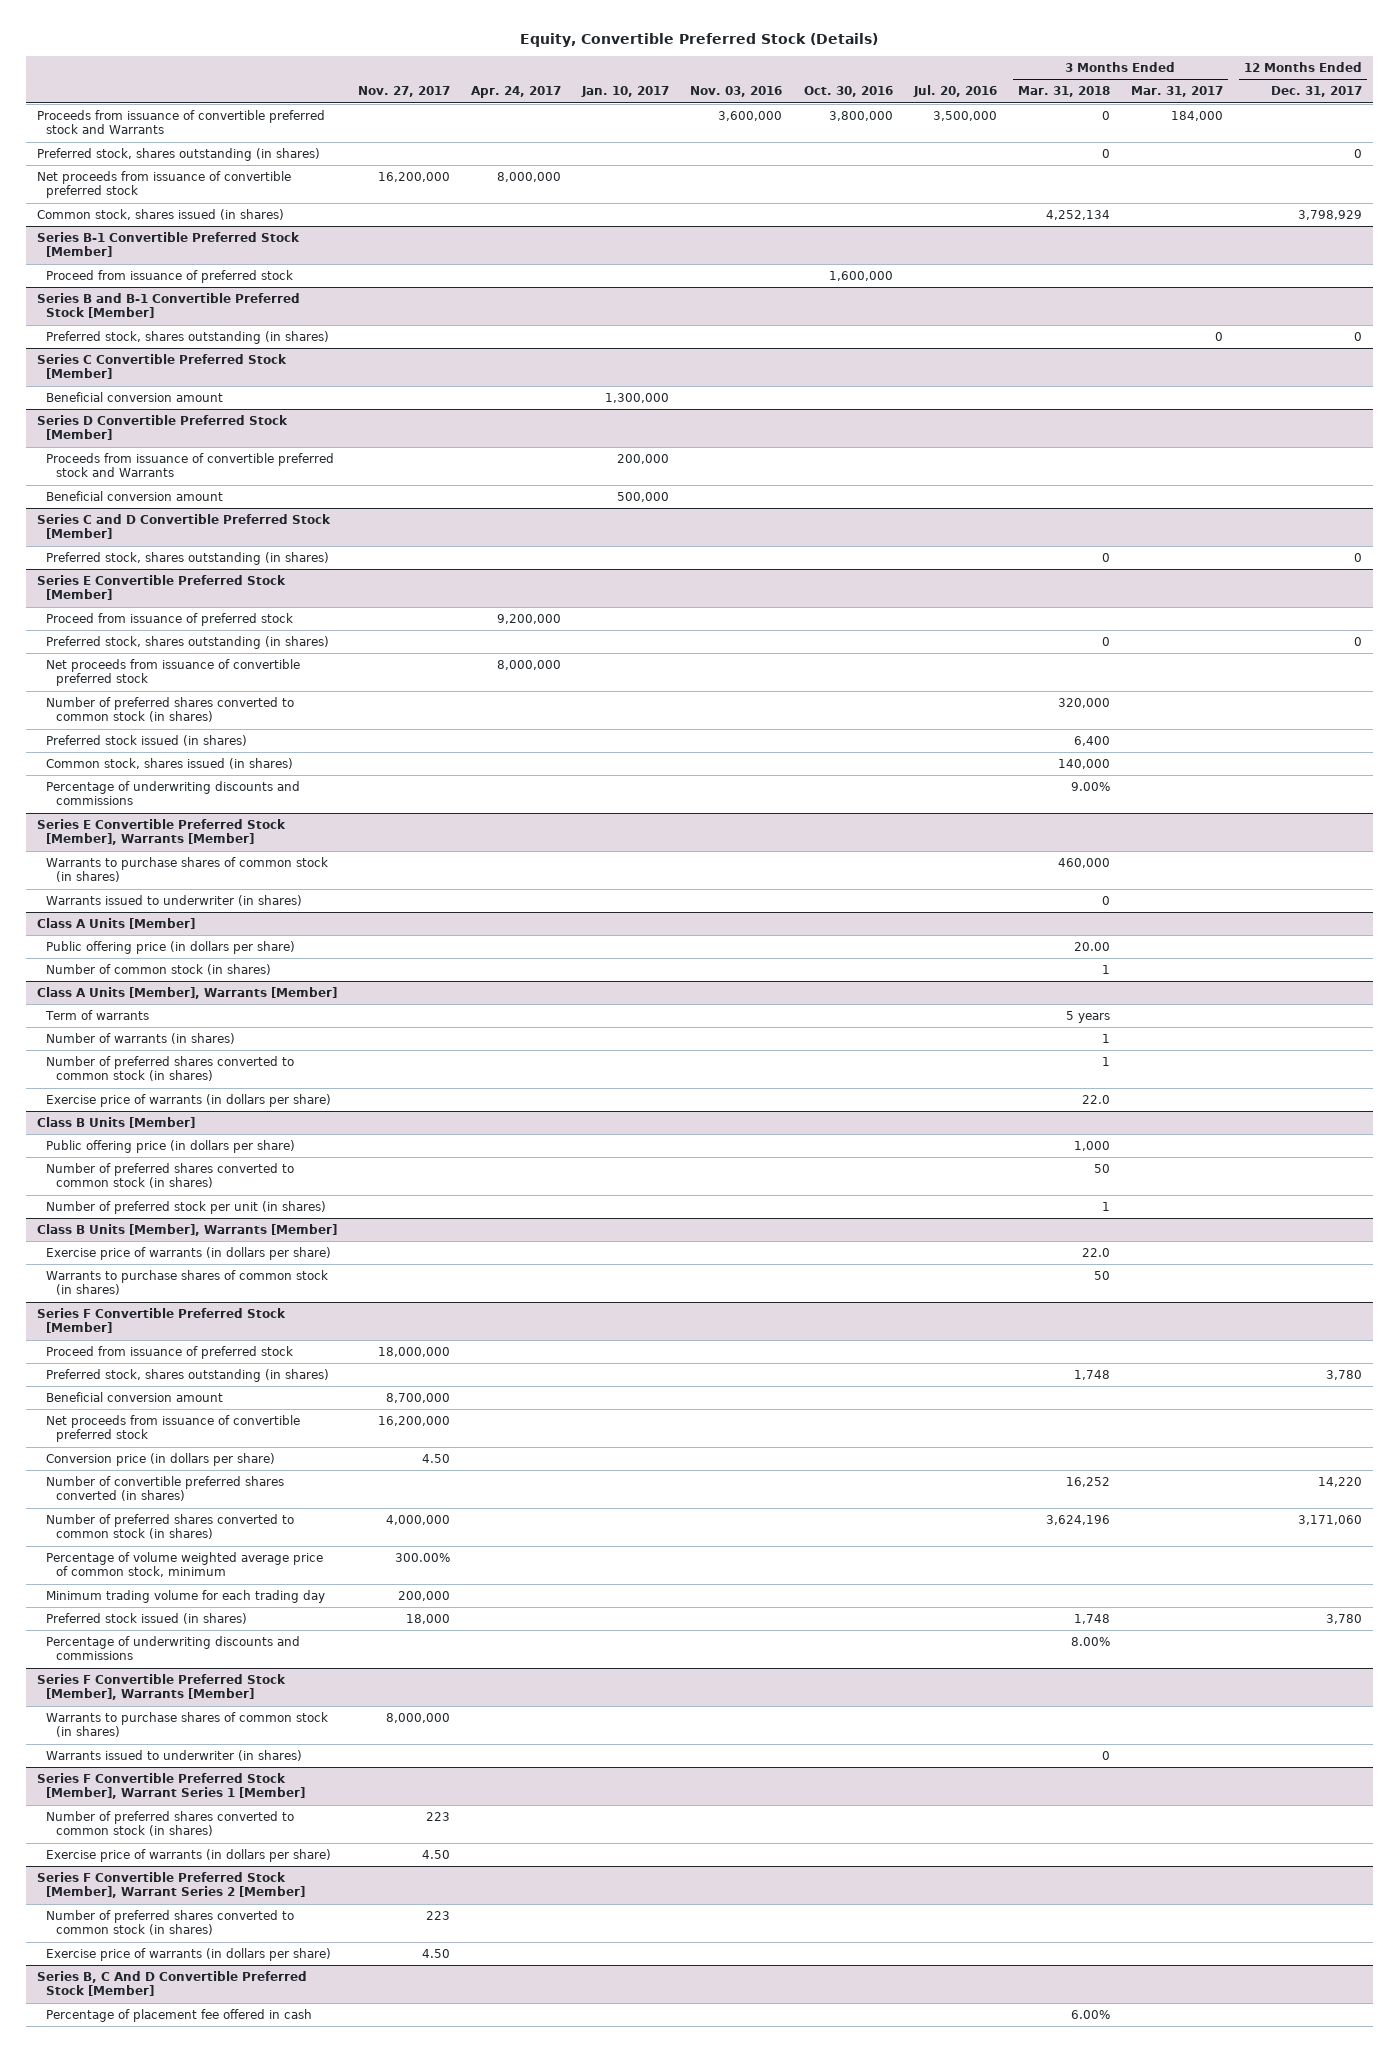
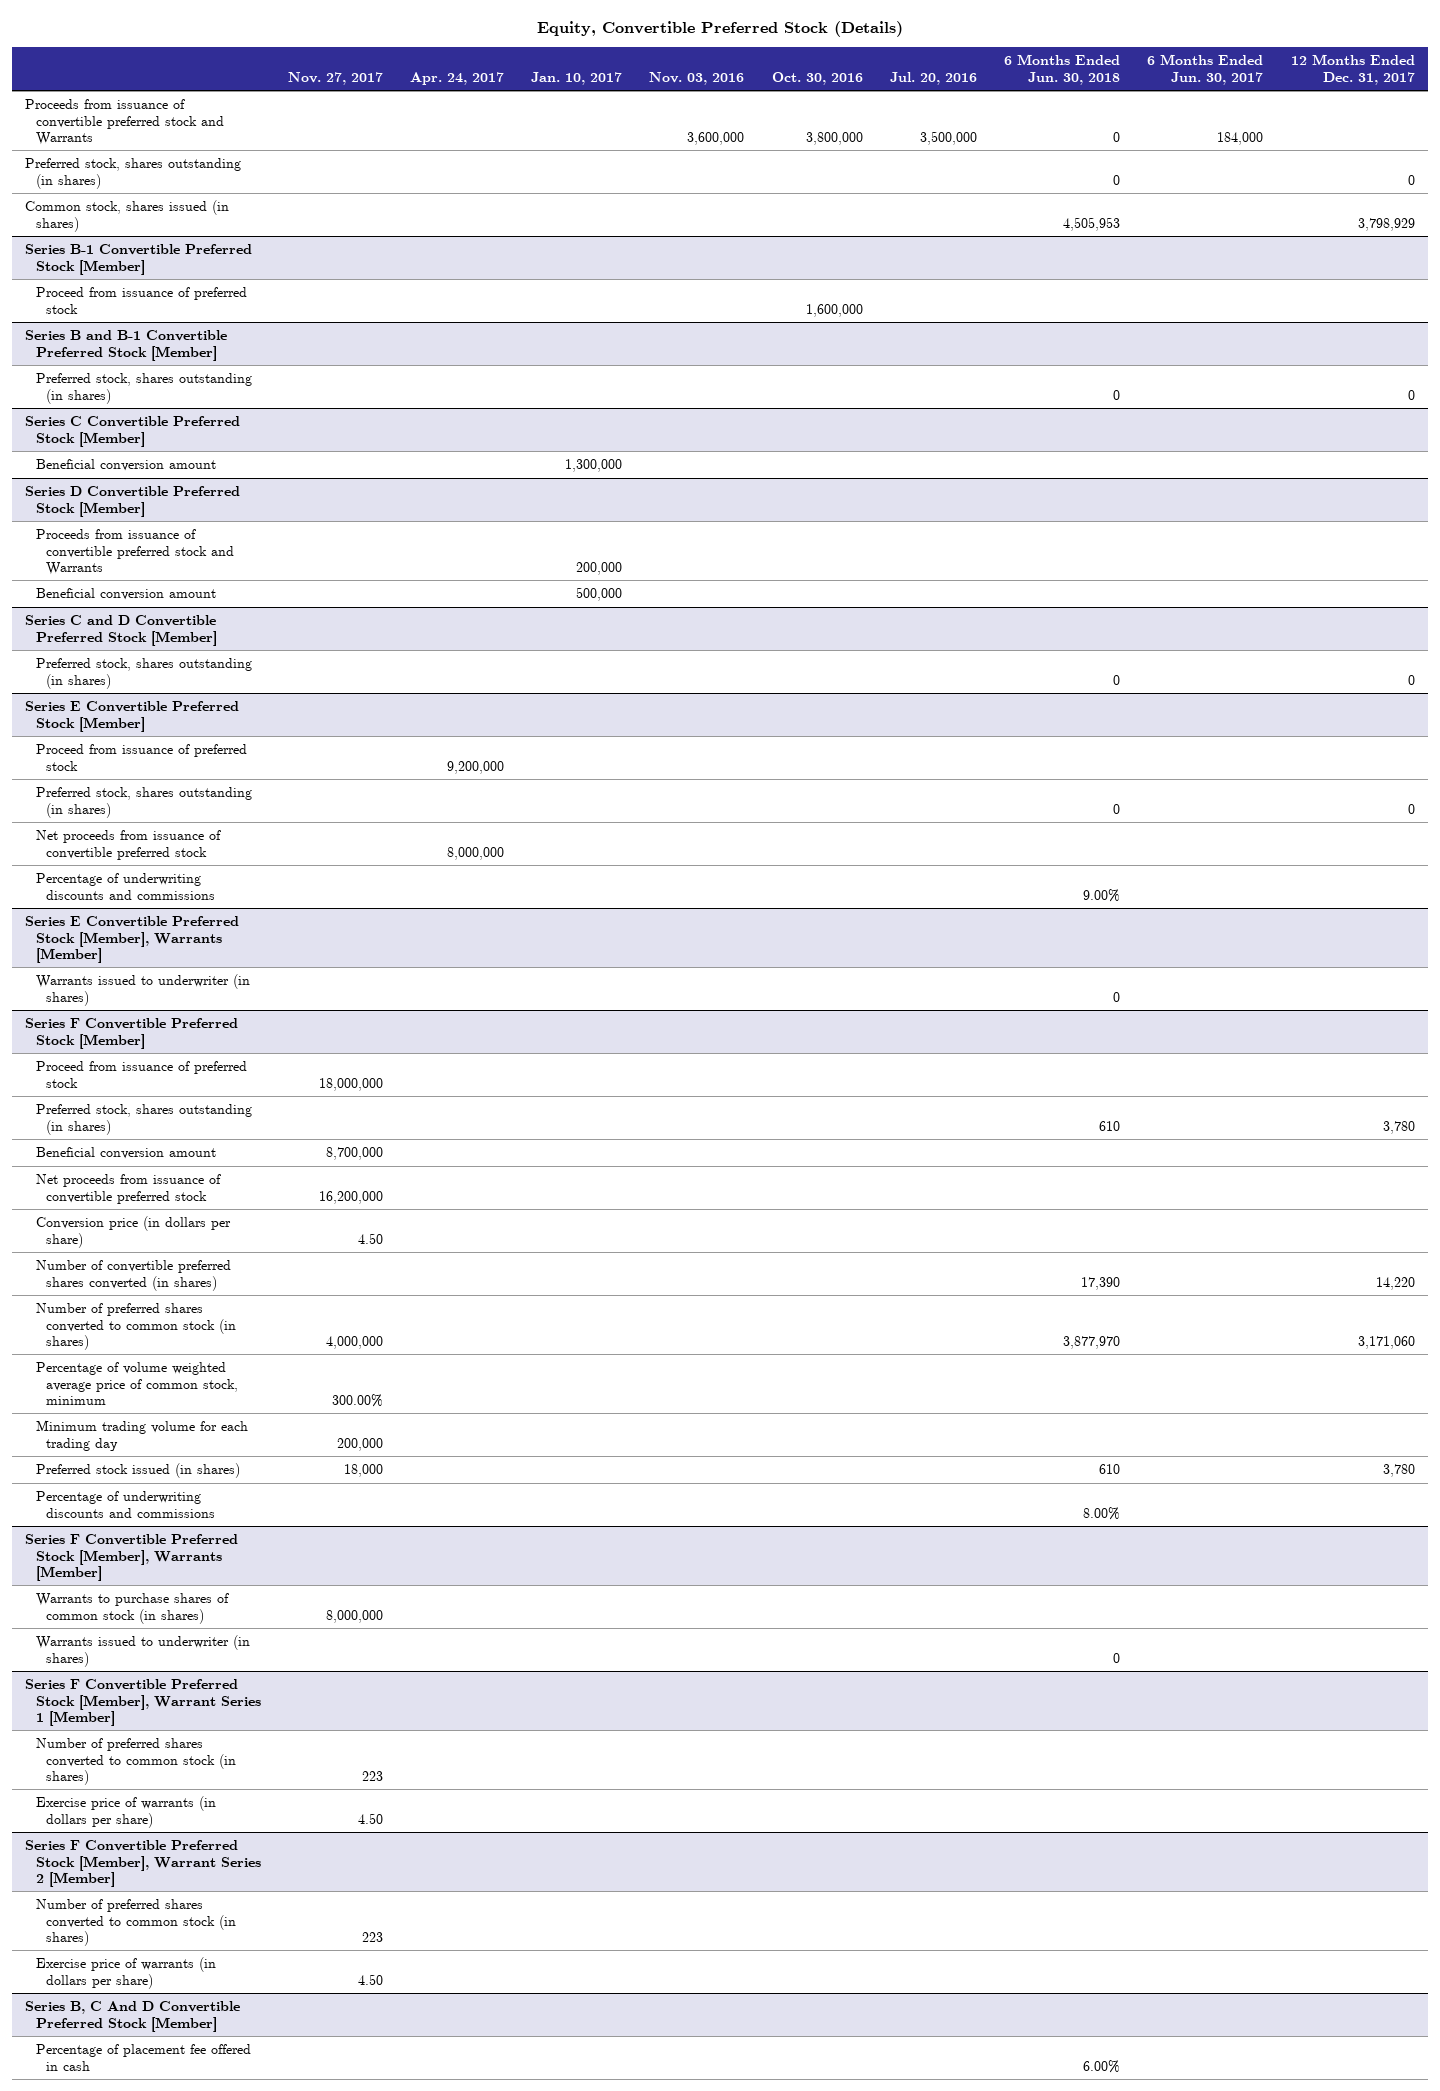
- | Nov. 27, 2017 | Apr. 24, 2017 | Jan. 10, 2017 | Nov. 03, 2016 | Oct. 30, 2016 | Jul. 20, 2016 | 3 Months Ended Mar. 31, 2018 | 3 Months Ended Mar. 31, 2017 | 12 Months Ended Dec. 31, 2017
+ | Nov. 27, 2017 | Apr. 24, 2017 | Jan. 10, 2017 | Nov. 03, 2016 | Oct. 30, 2016 | Jul. 20, 2016 | 6 Months Ended Jun. 30, 2018 | 6 Months Ended Jun. 30, 2017 | 12 Months Ended Dec. 31, 2017
- Net proceeds from issuance of convertible preferred stock | 16,200,000 | 8,000,000 | | | | | | |
@ Series E Convertible Preferred Stock [Member]
- Number of preferred shares converted to common stock (in shares) | | | | | | | 320,000 | |
- Preferred stock issued (in shares) | | | | | | | 6,400 | |
- Common stock, shares issued (in shares) | | | | | | | 140,000 | |
@ Series E Convertible Preferred Stock [Member], Warrants [Member]
- Warrants to purchase shares of common stock (in shares) | | | | | | | 460,000 | |
- Class A Units [Member]
- Public offering price (in dollars per share) | | | | | | | 20.00 | |
- Number of common stock (in shares) | | | | | | | 1 | |
- Class A Units [Member], Warrants [Member]
- Term of warrants | | | | | | | 5 years | |
- Number of warrants (in shares) | | | | | | | 1 | |
- Number of preferred shares converted to common stock (in shares) | | | | | | | 1 | |
- Exercise price of warrants (in dollars per share) | | | | | | | 22.0 | |
- Class B Units [Member]
- Public offering price (in dollars per share) | | | | | | | 1,000 | |
- Number of preferred shares converted to common stock (in shares) | | | | | | | 50 | |
- Number of preferred stock per unit (in shares) | | | | | | | 1 | |
- Class B Units [Member], Warrants [Member]
- Exercise price of warrants (in dollars per share) | | | | | | | 22.0 | |
- Warrants to purchase shares of common stock (in shares) | | | | | | | 50 | |

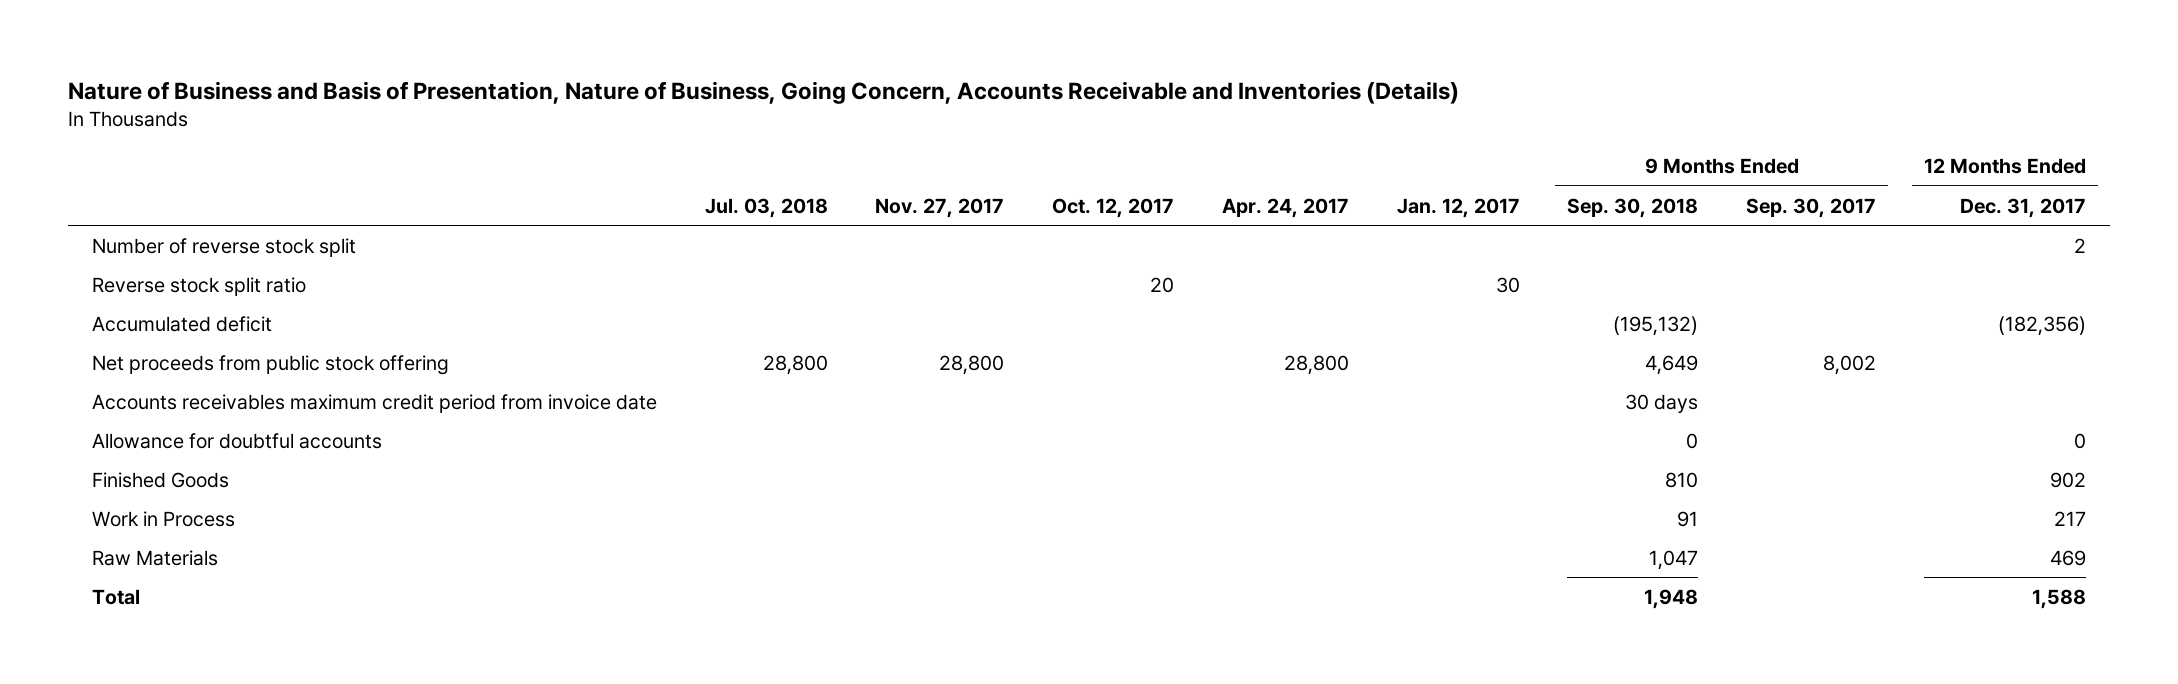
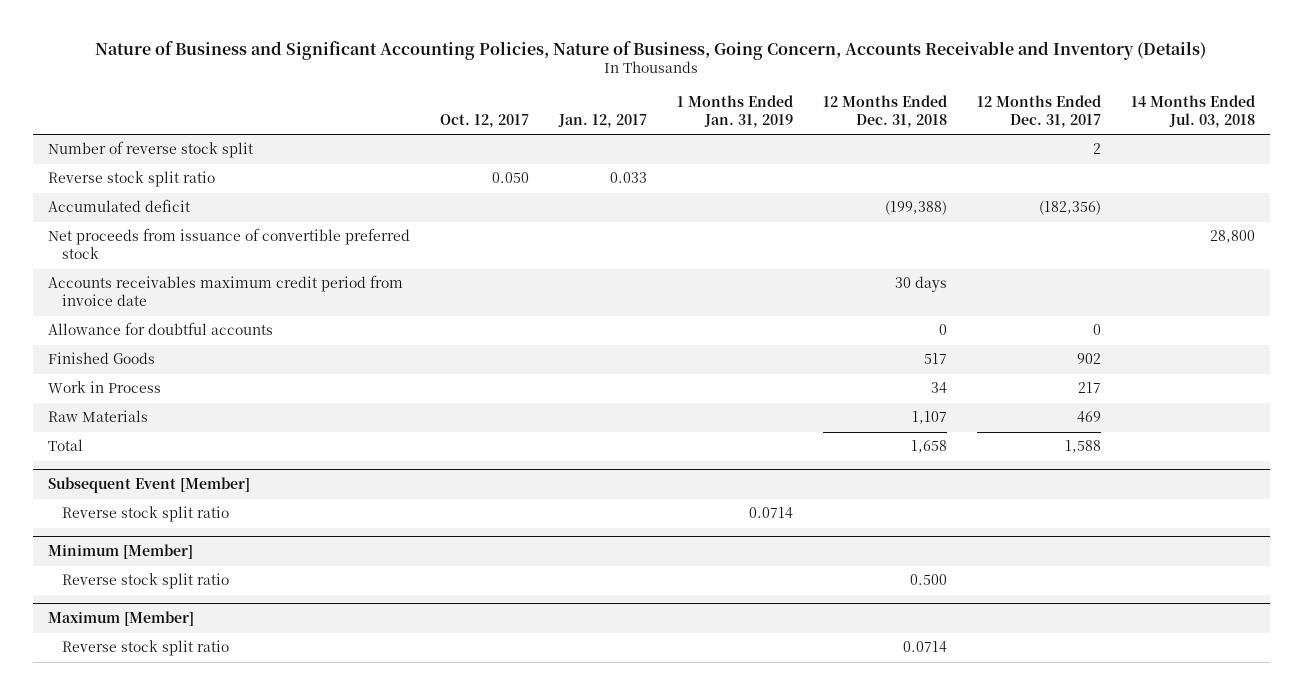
- Nature of Business and Basis of Presentation, Nature of Business, Going Concern, Accounts Receivable and Inventories (Details)
+ Nature of Business and Significant Accounting Policies, Nature of Business, Going Concern, Accounts Receivable and Inventory (Details)
- | Jul. 03, 2018 | Nov. 27, 2017 | Oct. 12, 2017 | Apr. 24, 2017 | Jan. 12, 2017 | 9 Months Ended Sep. 30, 2018 | 9 Months Ended Sep. 30, 2017 | 12 Months Ended Dec. 31, 2017
+ | Oct. 12, 2017 | Jan. 12, 2017 | 1 Months Ended Jan. 31, 2019 | 12 Months Ended Dec. 31, 2018 | 12 Months Ended Dec. 31, 2017 | 14 Months Ended Jul. 03, 2018
- Reverse stock split ratio | | | 20 | | 30 | | |
+ Reverse stock split ratio | 0.050 | 0.033 | | | |
- Net proceeds from public stock offering | 28,800 | 28,800 | | 28,800 | | 4,649 | 8,002 |
+ Net proceeds from issuance of convertible preferred stock | | | | | | 28,800
+ Subsequent Event [Member]
+ Reverse stock split ratio | | | 0.0714 | | |
+ Minimum [Member]
+ Reverse stock split ratio | | | | 0.500 | |
+ Maximum [Member]
+ Reverse stock split ratio | | | | 0.0714 | |

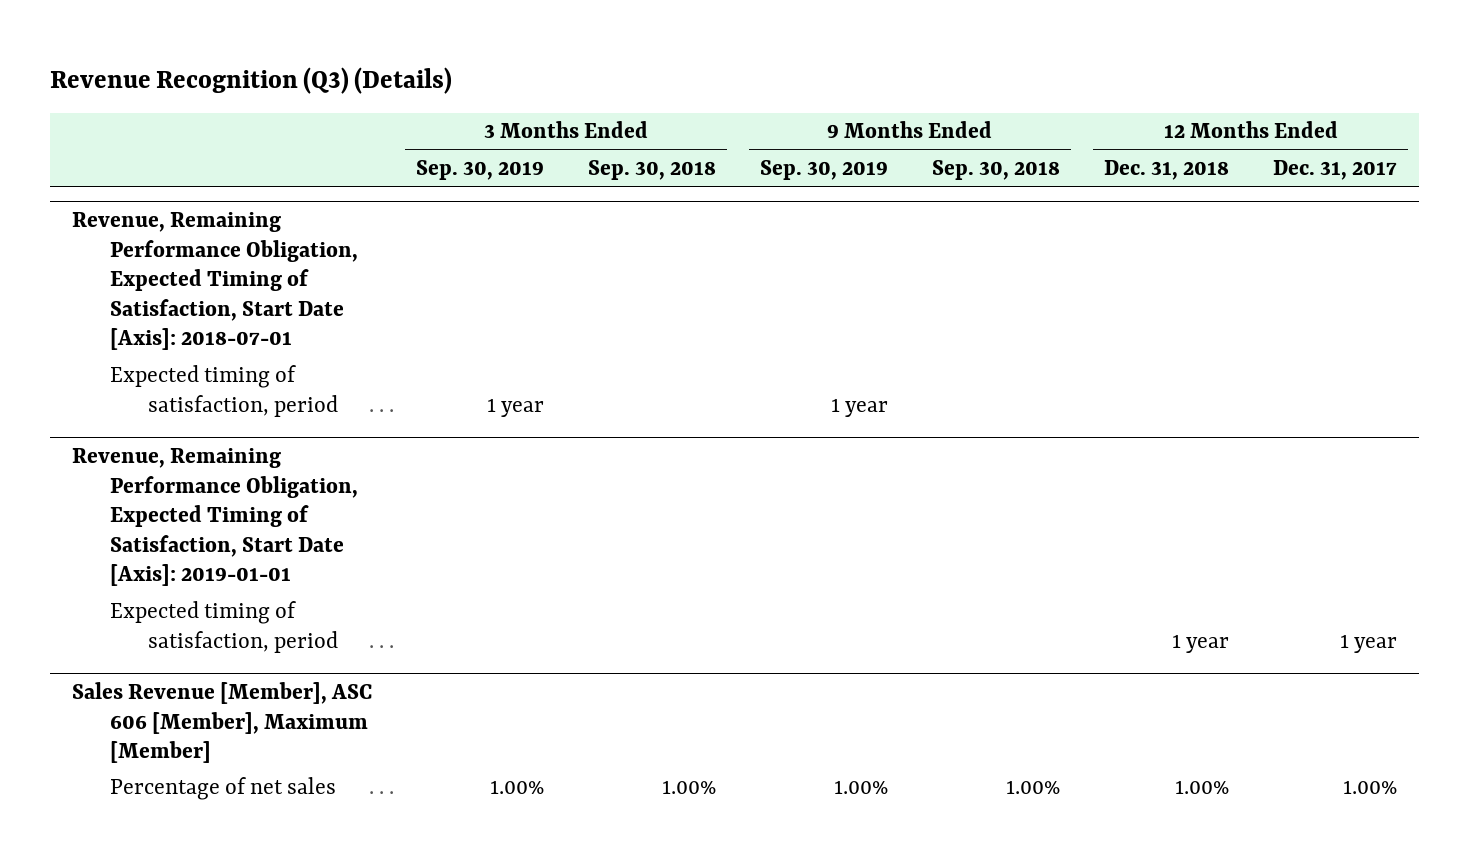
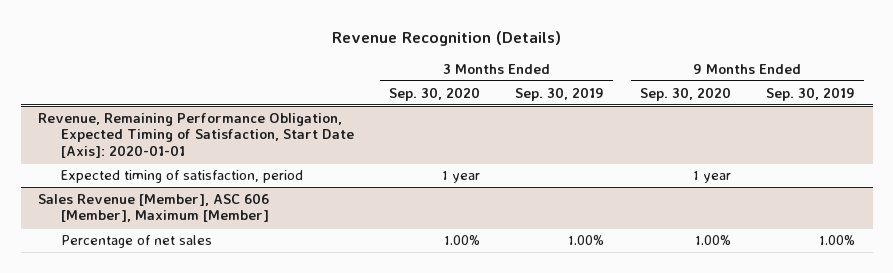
- Revenue Recognition (Q3) (Details)
+ Revenue Recognition (Details)
- | 3 Months Ended Sep. 30, 2019 | 3 Months Ended Sep. 30, 2018 | 9 Months Ended Sep. 30, 2019 | 9 Months Ended Sep. 30, 2018 | 12 Months Ended Dec. 31, 2018 | 12 Months Ended Dec. 31, 2017
+ | 3 Months Ended Sep. 30, 2020 | 3 Months Ended Sep. 30, 2019 | 9 Months Ended Sep. 30, 2020 | 9 Months Ended Sep. 30, 2019
- Revenue, Remaining Performance Obligation, Expected Timing of Satisfaction, Start Date [Axis]: 2018-07-01
- Expected timing of satisfaction, period | 1 year | | 1 year | | |
- Revenue, Remaining Performance Obligation, Expected Timing of Satisfaction, Start Date [Axis]: 2019-01-01
- Expected timing of satisfaction, period | | | | | 1 year | 1 year
+ Revenue, Remaining Performance Obligation, Expected Timing of Satisfaction, Start Date [Axis]: 2020-01-01
+ Expected timing of satisfaction, period | 1 year | | 1 year |

